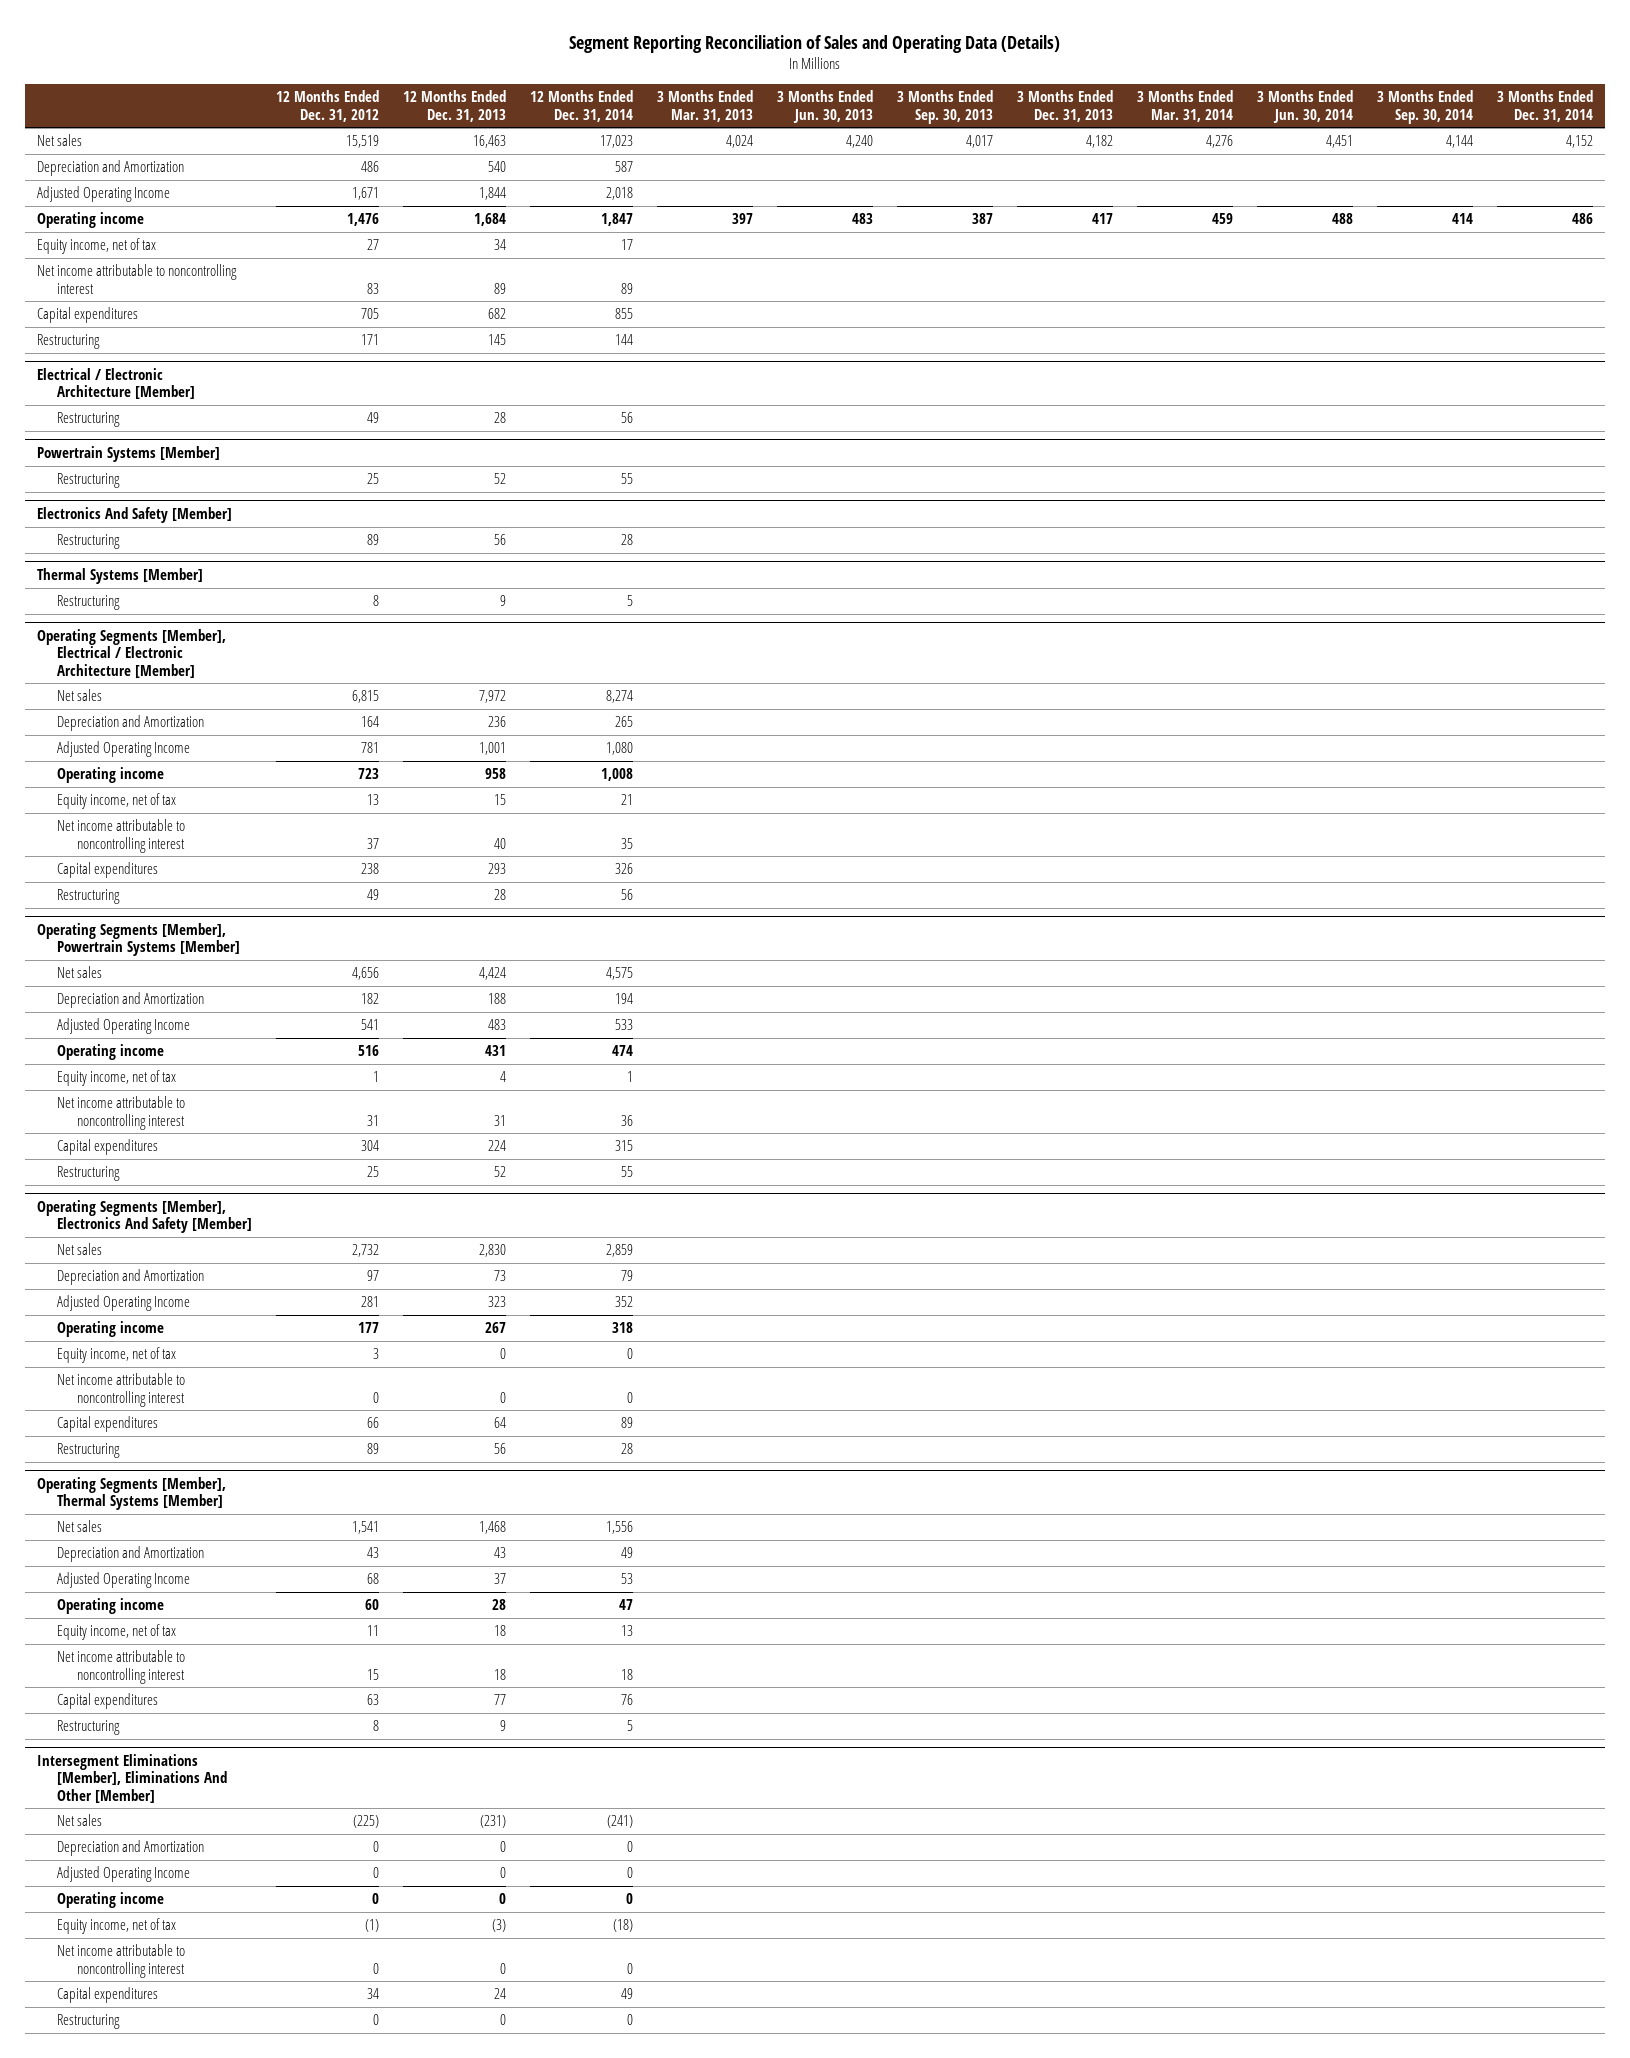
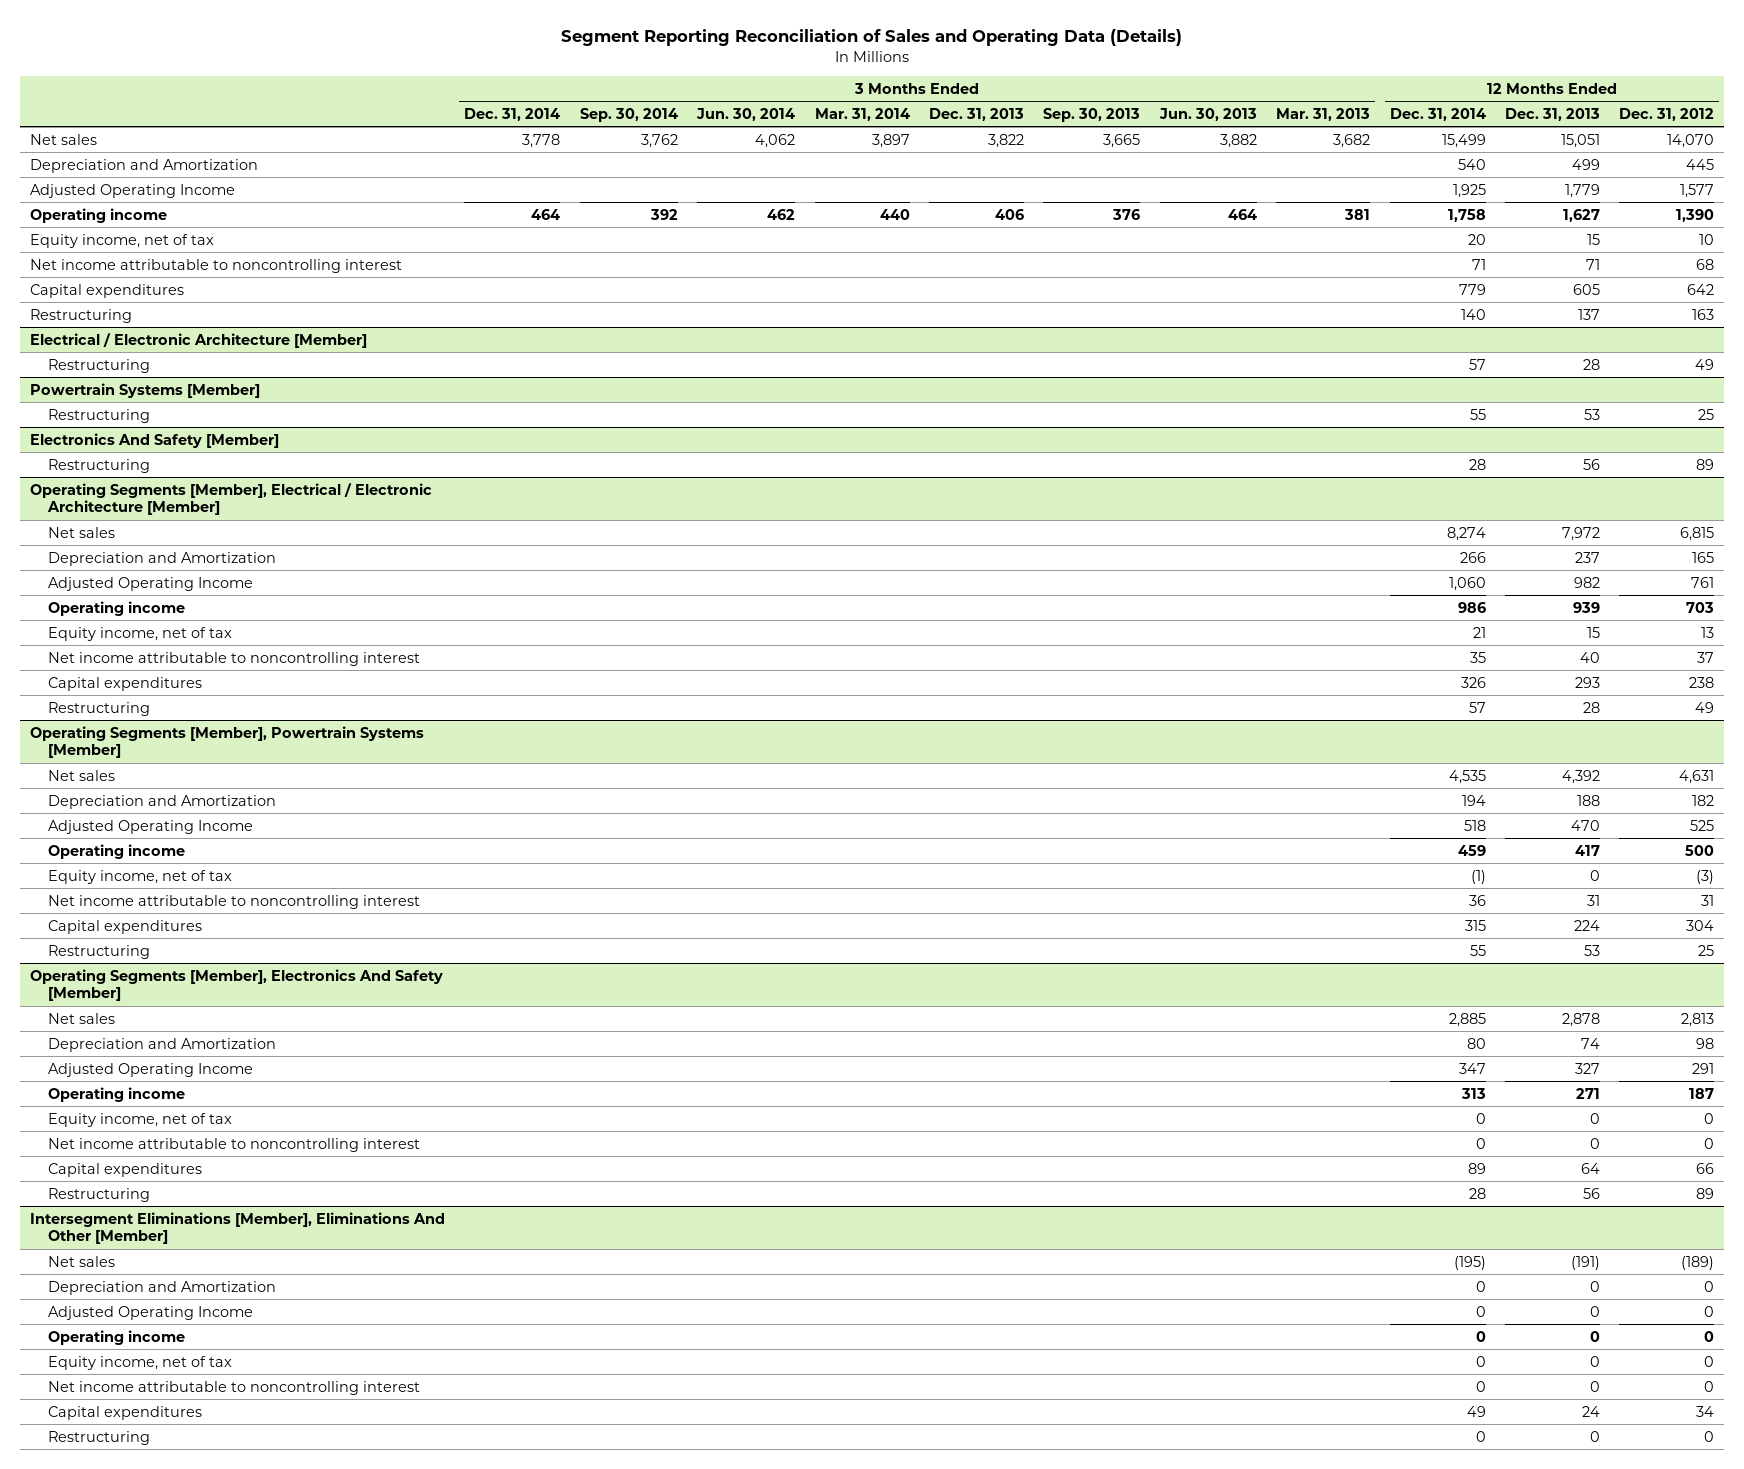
- | 12 Months Ended Dec. 31, 2012 | 12 Months Ended Dec. 31, 2013 | 12 Months Ended Dec. 31, 2014 | 3 Months Ended Mar. 31, 2013 | 3 Months Ended Jun. 30, 2013 | 3 Months Ended Sep. 30, 2013 | 3 Months Ended Dec. 31, 2013 | 3 Months Ended Mar. 31, 2014 | 3 Months Ended Jun. 30, 2014 | 3 Months Ended Sep. 30, 2014 | 3 Months Ended Dec. 31, 2014
+ | 3 Months Ended Dec. 31, 2014 | 3 Months Ended Sep. 30, 2014 | 3 Months Ended Jun. 30, 2014 | 3 Months Ended Mar. 31, 2014 | 3 Months Ended Dec. 31, 2013 | 3 Months Ended Sep. 30, 2013 | 3 Months Ended Jun. 30, 2013 | 3 Months Ended Mar. 31, 2013 | 12 Months Ended Dec. 31, 2014 | 12 Months Ended Dec. 31, 2013 | 12 Months Ended Dec. 31, 2012
- Net sales | 15,519 | 16,463 | 17,023 | 4,024 | 4,240 | 4,017 | 4,182 | 4,276 | 4,451 | 4,144 | 4,152
- Depreciation and Amortization | 486 | 540 | 587 | | | | | | | |
- Adjusted Operating Income | 1,671 | 1,844 | 2,018 | | | | | | | |
- Operating income | 1,476 | 1,684 | 1,847 | 397 | 483 | 387 | 417 | 459 | 488 | 414 | 486
- Equity income, net of tax | 27 | 34 | 17 | | | | | | | |
- Net income attributable to noncontrolling interest | 83 | 89 | 89 | | | | | | | |
- Capital expenditures | 705 | 682 | 855 | | | | | | | |
- Restructuring | 171 | 145 | 144 | | | | | | | |
+ Net sales | 3,778 | 3,762 | 4,062 | 3,897 | 3,822 | 3,665 | 3,882 | 3,682 | 15,499 | 15,051 | 14,070
+ Depreciation and Amortization | | | | | | | | | 540 | 499 | 445
+ Adjusted Operating Income | | | | | | | | | 1,925 | 1,779 | 1,577
+ Operating income | 464 | 392 | 462 | 440 | 406 | 376 | 464 | 381 | 1,758 | 1,627 | 1,390
+ Equity income, net of tax | | | | | | | | | 20 | 15 | 10
+ Net income attributable to noncontrolling interest | | | | | | | | | 71 | 71 | 68
+ Capital expenditures | | | | | | | | | 779 | 605 | 642
+ Restructuring | | | | | | | | | 140 | 137 | 163
@ Electrical / Electronic Architecture [Member]
- Restructuring | 49 | 28 | 56 | | | | | | | |
+ Restructuring | | | | | | | | | 57 | 28 | 49
@ Powertrain Systems [Member]
- Restructuring | 25 | 52 | 55 | | | | | | | |
+ Restructuring | | | | | | | | | 55 | 53 | 25
- Thermal Systems [Member]
- Restructuring | 8 | 9 | 5 | | | | | | | |
@ Operating Segments [Member], Electrical / Electronic Architecture [Member]
- Depreciation and Amortization | 164 | 236 | 265 | | | | | | | |
- Adjusted Operating Income | 781 | 1,001 | 1,080 | | | | | | | |
- Operating income | 723 | 958 | 1,008 | | | | | | | |
+ Depreciation and Amortization | | | | | | | | | 266 | 237 | 165
+ Adjusted Operating Income | | | | | | | | | 1,060 | 982 | 761
+ Operating income | | | | | | | | | 986 | 939 | 703
- Restructuring | 49 | 28 | 56 | | | | | | | |
+ Restructuring | | | | | | | | | 57 | 28 | 49
@ Operating Segments [Member], Powertrain Systems [Member]
- Net sales | 4,656 | 4,424 | 4,575 | | | | | | | |
+ Net sales | | | | | | | | | 4,535 | 4,392 | 4,631
- Adjusted Operating Income | 541 | 483 | 533 | | | | | | | |
- Operating income | 516 | 431 | 474 | | | | | | | |
- Equity income, net of tax | 1 | 4 | 1 | | | | | | | |
+ Adjusted Operating Income | | | | | | | | | 518 | 470 | 525
+ Operating income | | | | | | | | | 459 | 417 | 500
+ Equity income, net of tax | | | | | | | | | (1) | 0 | (3)
- Restructuring | 25 | 52 | 55 | | | | | | | |
+ Restructuring | | | | | | | | | 55 | 53 | 25
@ Operating Segments [Member], Electronics And Safety [Member]
- Net sales | 2,732 | 2,830 | 2,859 | | | | | | | |
- Depreciation and Amortization | 97 | 73 | 79 | | | | | | | |
- Adjusted Operating Income | 281 | 323 | 352 | | | | | | | |
- Operating income | 177 | 267 | 318 | | | | | | | |
- Equity income, net of tax | 3 | 0 | 0 | | | | | | | |
+ Net sales | | | | | | | | | 2,885 | 2,878 | 2,813
+ Depreciation and Amortization | | | | | | | | | 80 | 74 | 98
+ Adjusted Operating Income | | | | | | | | | 347 | 327 | 291
+ Operating income | | | | | | | | | 313 | 271 | 187
+ Equity income, net of tax | | | | | | | | | 0 | 0 | 0
- Operating Segments [Member], Thermal Systems [Member]
- Net sales | 1,541 | 1,468 | 1,556 | | | | | | | |
- Depreciation and Amortization | 43 | 43 | 49 | | | | | | | |
- Adjusted Operating Income | 68 | 37 | 53 | | | | | | | |
- Operating income | 60 | 28 | 47 | | | | | | | |
- Equity income, net of tax | 11 | 18 | 13 | | | | | | | |
- Net income attributable to noncontrolling interest | 15 | 18 | 18 | | | | | | | |
- Capital expenditures | 63 | 77 | 76 | | | | | | | |
- Restructuring | 8 | 9 | 5 | | | | | | | |
@ Intersegment Eliminations [Member], Eliminations And Other [Member]
- Net sales | (225) | (231) | (241) | | | | | | | |
+ Net sales | | | | | | | | | (195) | (191) | (189)
- Equity income, net of tax | (1) | (3) | (18) | | | | | | | |
+ Equity income, net of tax | | | | | | | | | 0 | 0 | 0

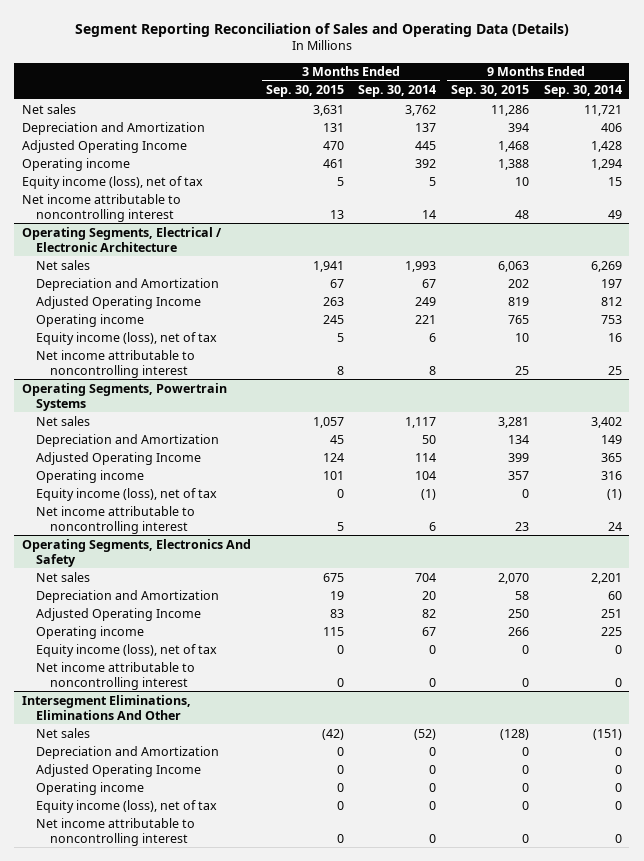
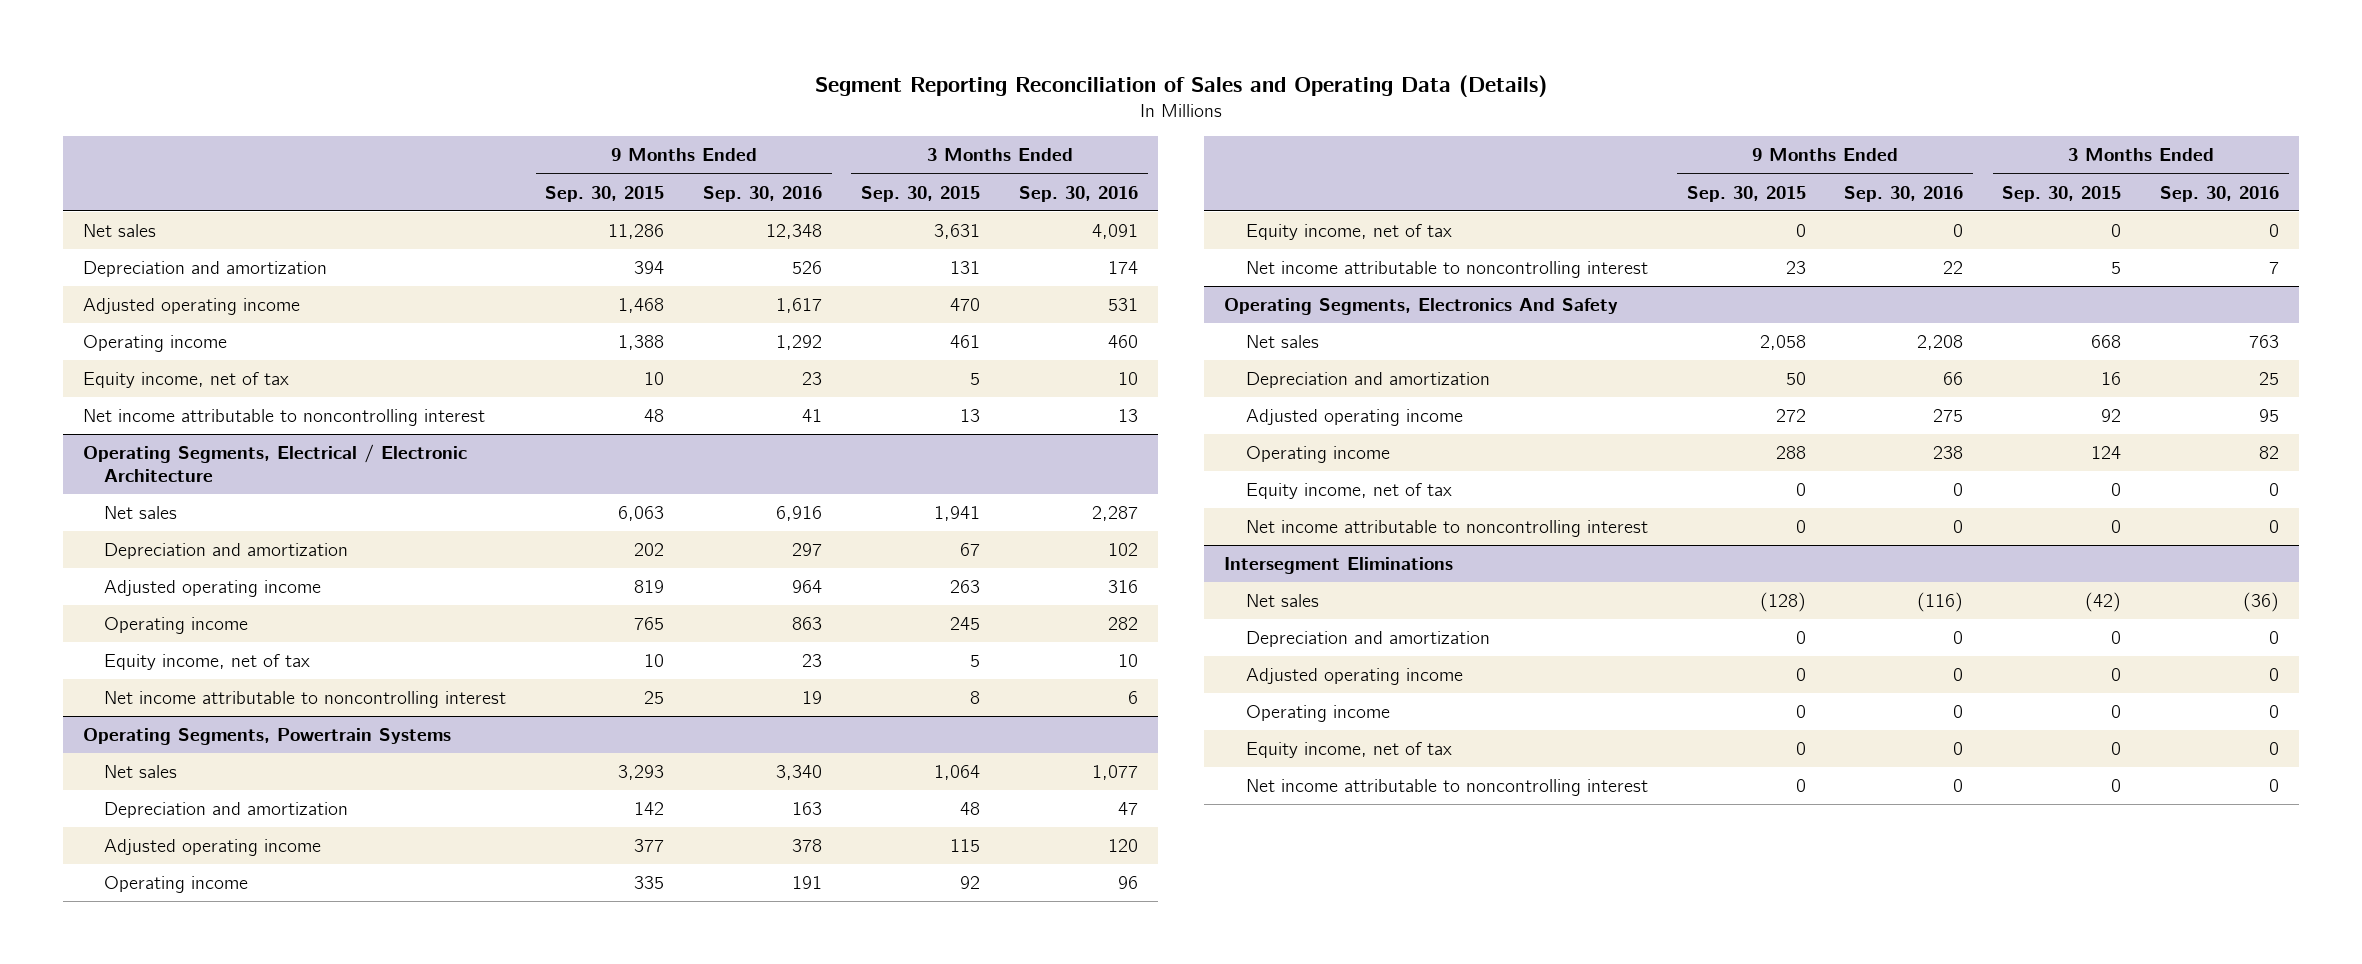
- | 3 Months Ended Sep. 30, 2015 | 3 Months Ended Sep. 30, 2014 | 9 Months Ended Sep. 30, 2015 | 9 Months Ended Sep. 30, 2014
+ | 9 Months Ended Sep. 30, 2015 | 9 Months Ended Sep. 30, 2016 | 3 Months Ended Sep. 30, 2015 | 3 Months Ended Sep. 30, 2016
- Depreciation and Amortization | 131 | 137 | 394 | 406
- Adjusted Operating Income | 470 | 445 | 1,468 | 1,428
+ Depreciation and amortization | 394 | 526 | 131 | 174
+ Adjusted operating income | 1,468 | 1,617 | 470 | 531
- Equity income (loss), net of tax | 5 | 5 | 10 | 15
+ Equity income, net of tax | 10 | 23 | 5 | 10
@ Operating Segments, Electrical / Electronic Architecture
- Depreciation and Amortization | 67 | 67 | 202 | 197
- Adjusted Operating Income | 263 | 249 | 819 | 812
+ Depreciation and amortization | 202 | 297 | 67 | 102
+ Adjusted operating income | 819 | 964 | 263 | 316
- Equity income (loss), net of tax | 5 | 6 | 10 | 16
+ Equity income, net of tax | 10 | 23 | 5 | 10
@ Operating Segments, Powertrain Systems
- Net sales | 1,057 | 1,117 | 3,281 | 3,402
- Depreciation and Amortization | 45 | 50 | 134 | 149
- Adjusted Operating Income | 124 | 114 | 399 | 365
- Operating income | 101 | 104 | 357 | 316
- Equity income (loss), net of tax | 0 | (1) | 0 | (1)
+ Net sales | 3,293 | 3,340 | 1,064 | 1,077
+ Depreciation and amortization | 142 | 163 | 48 | 47
+ Adjusted operating income | 377 | 378 | 115 | 120
+ Operating income | 335 | 191 | 92 | 96
+ Equity income, net of tax | 0 | 0 | 0 | 0
@ Operating Segments, Electronics And Safety
- Net sales | 675 | 704 | 2,070 | 2,201
- Depreciation and Amortization | 19 | 20 | 58 | 60
- Adjusted Operating Income | 83 | 82 | 250 | 251
- Operating income | 115 | 67 | 266 | 225
- Equity income (loss), net of tax | 0 | 0 | 0 | 0
+ Net sales | 2,058 | 2,208 | 668 | 763
+ Depreciation and amortization | 50 | 66 | 16 | 25
+ Adjusted operating income | 272 | 275 | 92 | 95
+ Operating income | 288 | 238 | 124 | 82
+ Equity income, net of tax | 0 | 0 | 0 | 0
- Intersegment Eliminations, Eliminations And Other
+ Intersegment Eliminations
- Depreciation and Amortization | 0 | 0 | 0 | 0
- Adjusted Operating Income | 0 | 0 | 0 | 0
+ Depreciation and amortization | 0 | 0 | 0 | 0
+ Adjusted operating income | 0 | 0 | 0 | 0
- Equity income (loss), net of tax | 0 | 0 | 0 | 0
+ Equity income, net of tax | 0 | 0 | 0 | 0

